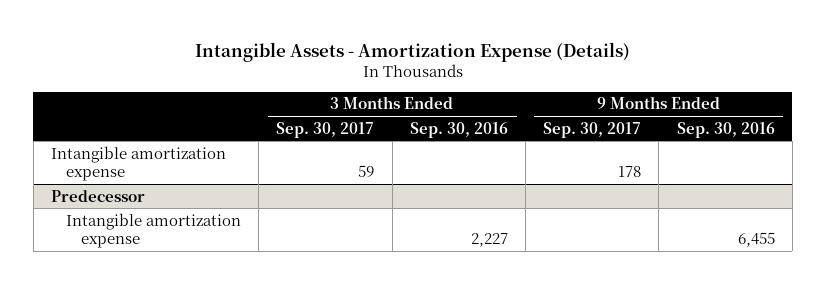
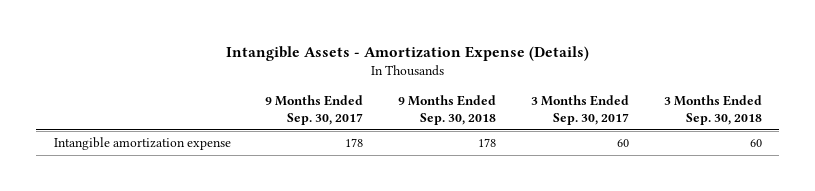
- | 3 Months Ended Sep. 30, 2017 | 3 Months Ended Sep. 30, 2016 | 9 Months Ended Sep. 30, 2017 | 9 Months Ended Sep. 30, 2016
+ | 9 Months Ended Sep. 30, 2017 | 9 Months Ended Sep. 30, 2018 | 3 Months Ended Sep. 30, 2017 | 3 Months Ended Sep. 30, 2018
- Intangible amortization expense | 59 | | 178 |
- Predecessor
- Intangible amortization expense | | 2,227 | | 6,455
+ Intangible amortization expense | 178 | 178 | 60 | 60

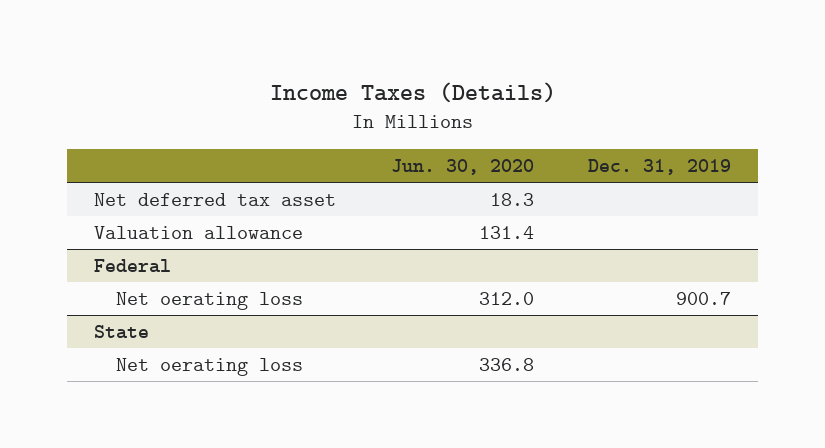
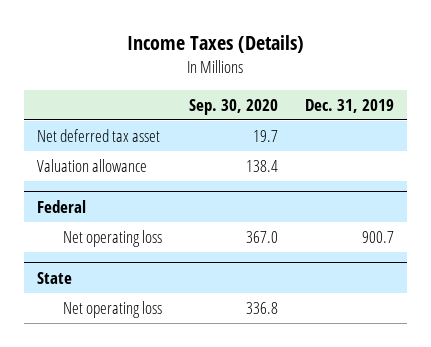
- | Jun. 30, 2020 | Dec. 31, 2019
+ | Sep. 30, 2020 | Dec. 31, 2019
@ Federal
- Net oerating loss | 312.0 | 900.7
+ Net operating loss | 367.0 | 900.7
@ State
- Net oerating loss | 336.8 |
+ Net operating loss | 336.8 |

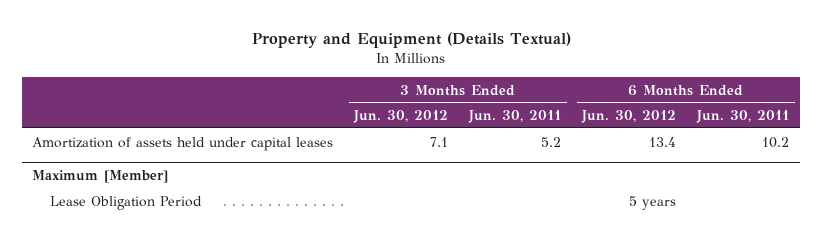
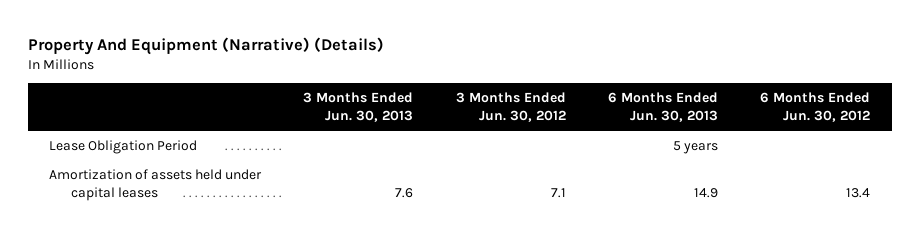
- Property and Equipment (Details Textual)
+ Property And Equipment (Narrative) (Details)
- | 3 Months Ended Jun. 30, 2012 | 3 Months Ended Jun. 30, 2011 | 6 Months Ended Jun. 30, 2012 | 6 Months Ended Jun. 30, 2011
+ | 3 Months Ended Jun. 30, 2013 | 3 Months Ended Jun. 30, 2012 | 6 Months Ended Jun. 30, 2013 | 6 Months Ended Jun. 30, 2012
+ Lease Obligation Period | | | 5 years |
- Maximum [Member]
- Lease Obligation Period | | | 5 years |

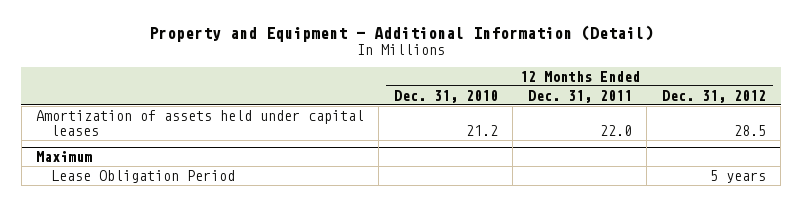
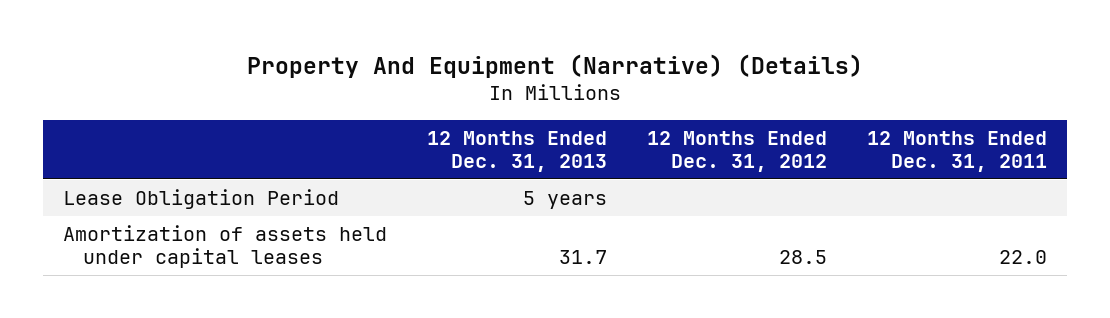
- Property and Equipment - Additional Information (Detail)
+ Property And Equipment (Narrative) (Details)
- | 12 Months Ended Dec. 31, 2010 | 12 Months Ended Dec. 31, 2011 | 12 Months Ended Dec. 31, 2012
+ | 12 Months Ended Dec. 31, 2013 | 12 Months Ended Dec. 31, 2012 | 12 Months Ended Dec. 31, 2011
+ Lease Obligation Period | 5 years | |
- Maximum
- Lease Obligation Period | | | 5 years

